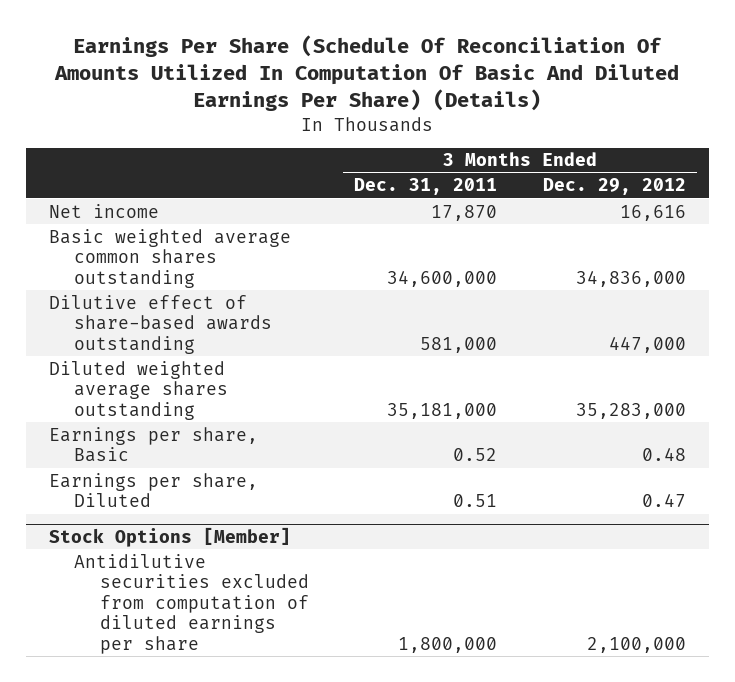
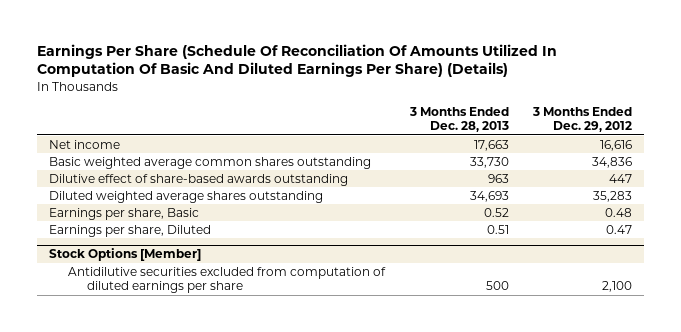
- | 3 Months Ended Dec. 31, 2011 | 3 Months Ended Dec. 29, 2012
+ | 3 Months Ended Dec. 28, 2013 | 3 Months Ended Dec. 29, 2012
- Basic weighted average common shares outstanding | 34,600,000 | 34,836,000
- Dilutive effect of share-based awards outstanding | 581,000 | 447,000
- Diluted weighted average shares outstanding | 35,181,000 | 35,283,000
+ Basic weighted average common shares outstanding | 33,730 | 34,836
+ Dilutive effect of share-based awards outstanding | 963 | 447
+ Diluted weighted average shares outstanding | 34,693 | 35,283
@ Stock Options [Member]
- Antidilutive securities excluded from computation of diluted earnings per share | 1,800,000 | 2,100,000
+ Antidilutive securities excluded from computation of diluted earnings per share | 500 | 2,100

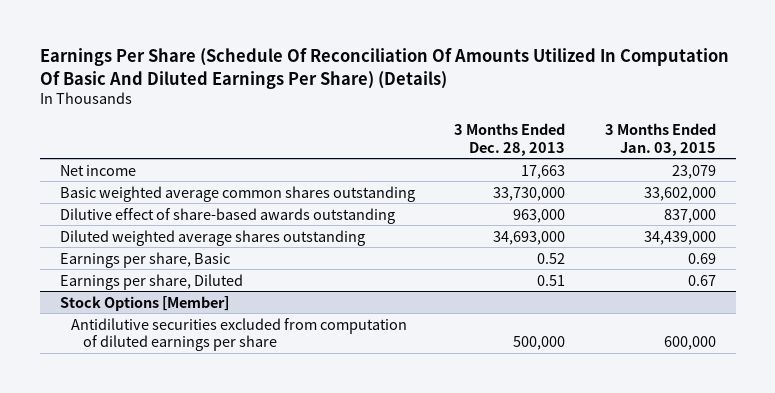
- | 3 Months Ended Dec. 28, 2013 | 3 Months Ended Dec. 29, 2012
+ | 3 Months Ended Dec. 28, 2013 | 3 Months Ended Jan. 03, 2015
- Basic weighted average common shares outstanding | 33,730 | 34,836
- Dilutive effect of share-based awards outstanding | 963 | 447
- Diluted weighted average shares outstanding | 34,693 | 35,283
+ Basic weighted average common shares outstanding | 33,730,000 | 33,602,000
+ Dilutive effect of share-based awards outstanding | 963,000 | 837,000
+ Diluted weighted average shares outstanding | 34,693,000 | 34,439,000
@ Stock Options [Member]
- Antidilutive securities excluded from computation of diluted earnings per share | 500 | 2,100
+ Antidilutive securities excluded from computation of diluted earnings per share | 500,000 | 600,000

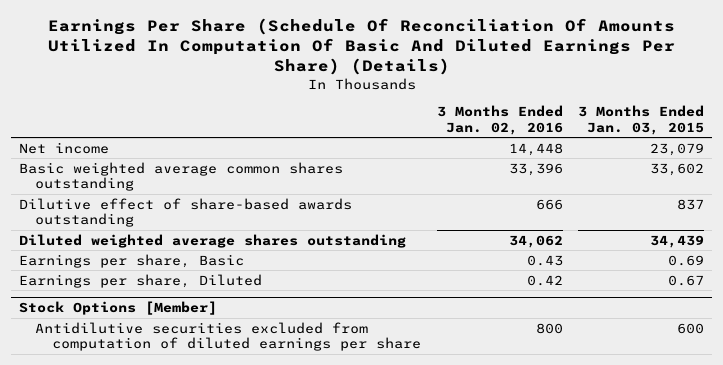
- | 3 Months Ended Dec. 28, 2013 | 3 Months Ended Jan. 03, 2015
+ | 3 Months Ended Jan. 02, 2016 | 3 Months Ended Jan. 03, 2015
- Basic weighted average common shares outstanding | 33,730,000 | 33,602,000
- Dilutive effect of share-based awards outstanding | 963,000 | 837,000
- Diluted weighted average shares outstanding | 34,693,000 | 34,439,000
+ Basic weighted average common shares outstanding | 33,396 | 33,602
+ Dilutive effect of share-based awards outstanding | 666 | 837
+ Diluted weighted average shares outstanding | 34,062 | 34,439
@ Stock Options [Member]
- Antidilutive securities excluded from computation of diluted earnings per share | 500,000 | 600,000
+ Antidilutive securities excluded from computation of diluted earnings per share | 800 | 600

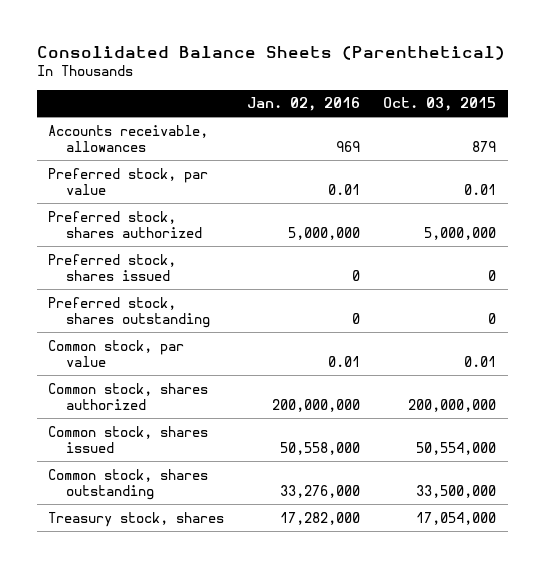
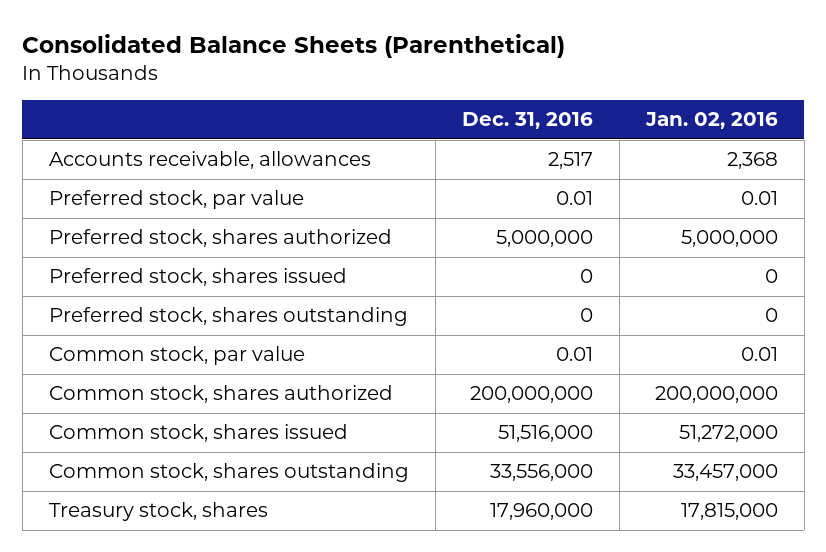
- | Jan. 02, 2016 | Oct. 03, 2015
+ | Dec. 31, 2016 | Jan. 02, 2016
- Accounts receivable, allowances | 969 | 879
+ Accounts receivable, allowances | 2,517 | 2,368
- Common stock, shares issued | 50,558,000 | 50,554,000
- Common stock, shares outstanding | 33,276,000 | 33,500,000
- Treasury stock, shares | 17,282,000 | 17,054,000
+ Common stock, shares issued | 51,516,000 | 51,272,000
+ Common stock, shares outstanding | 33,556,000 | 33,457,000
+ Treasury stock, shares | 17,960,000 | 17,815,000

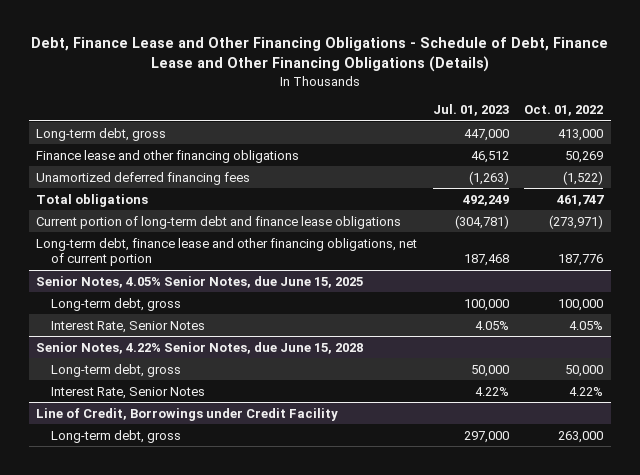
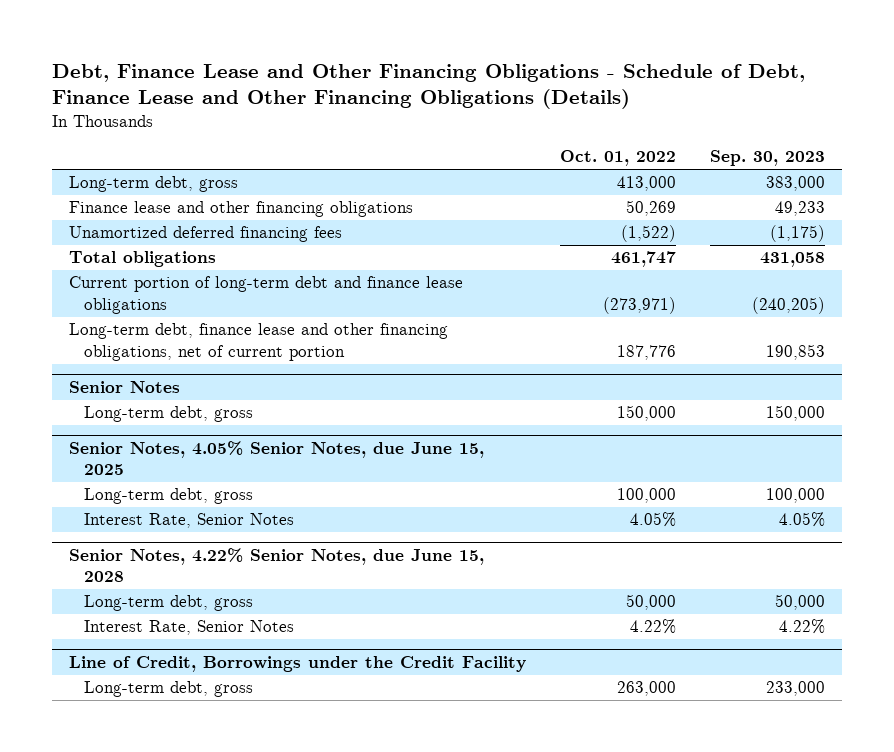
- | Jul. 01, 2023 | Oct. 01, 2022
+ | Oct. 01, 2022 | Sep. 30, 2023
+ Senior Notes
+ Long-term debt, gross | 150,000 | 150,000
- Line of Credit, Borrowings under Credit Facility
+ Line of Credit, Borrowings under the Credit Facility

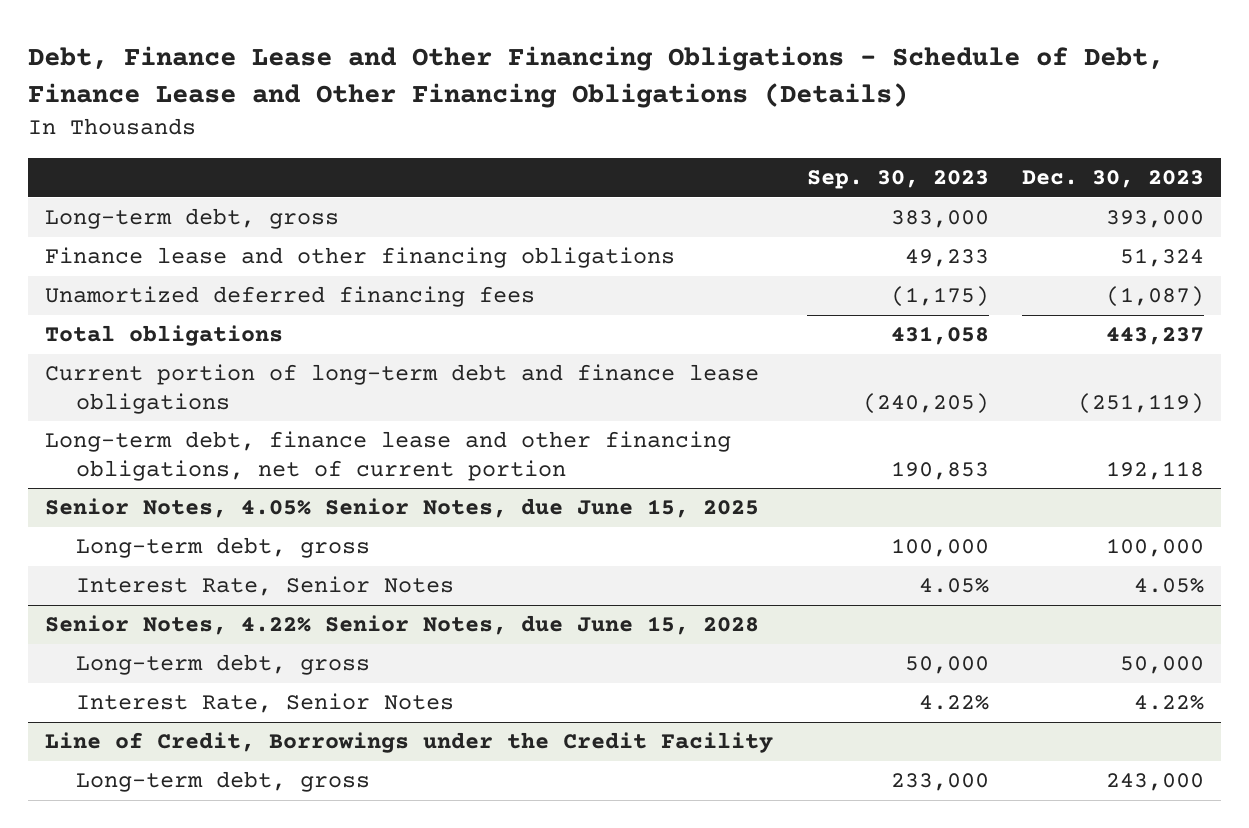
- | Oct. 01, 2022 | Sep. 30, 2023
+ | Sep. 30, 2023 | Dec. 30, 2023
- Senior Notes
- Long-term debt, gross | 150,000 | 150,000

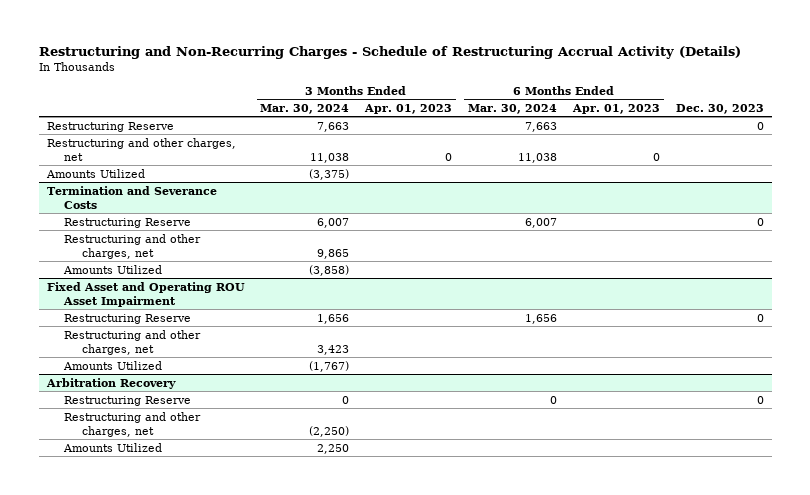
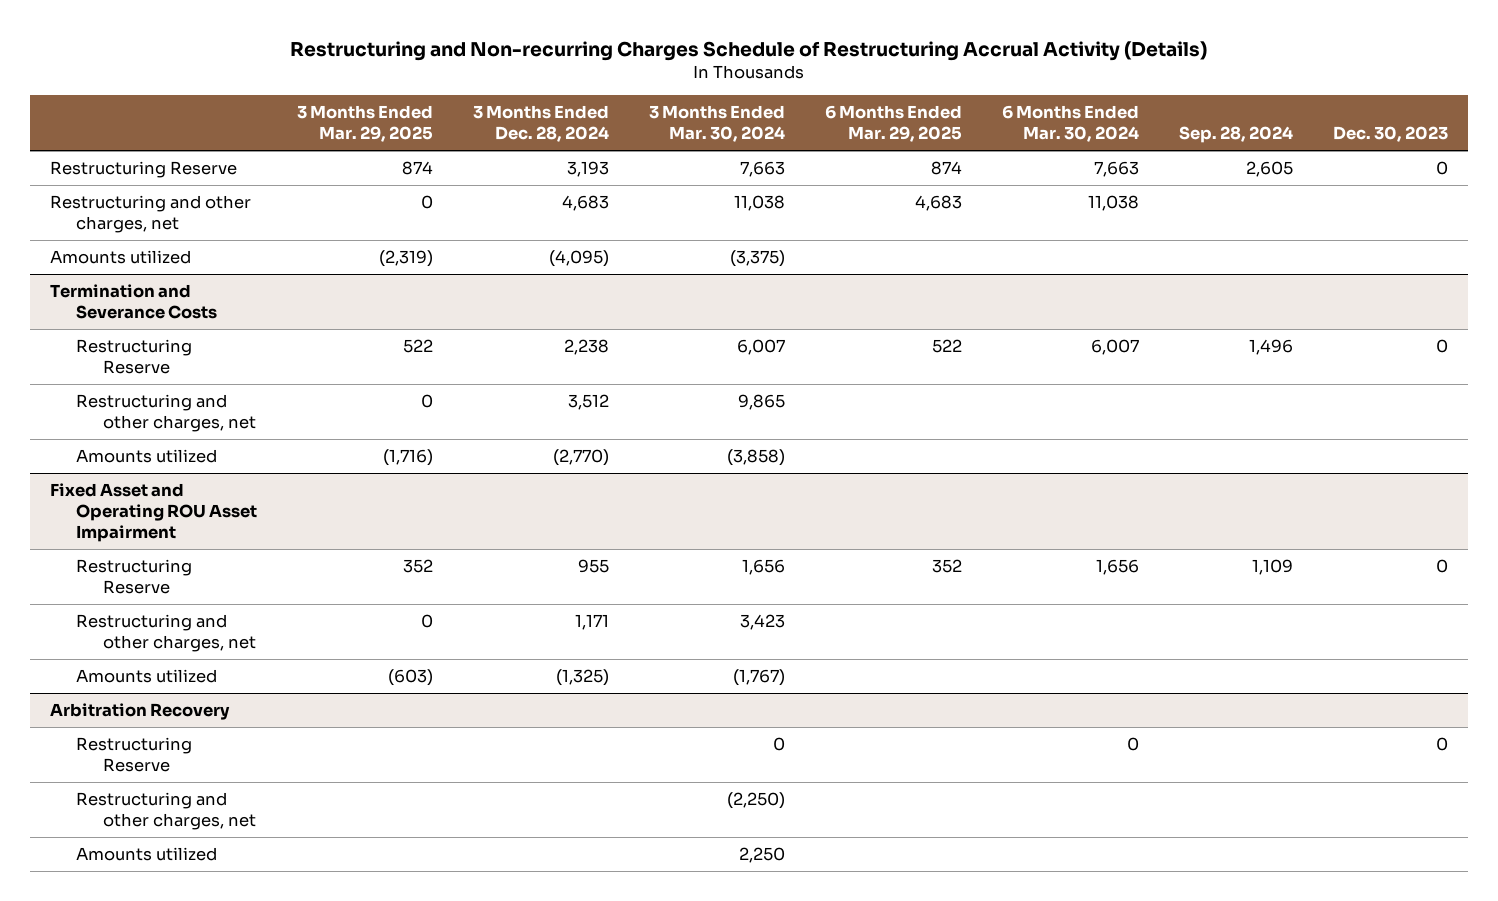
- Restructuring and Non-Recurring Charges - Schedule of Restructuring Accrual Activity (Details)
+ Restructuring and Non-recurring Charges Schedule of Restructuring Accrual Activity (Details)
- | 3 Months Ended Mar. 30, 2024 | 3 Months Ended Apr. 01, 2023 | 6 Months Ended Mar. 30, 2024 | 6 Months Ended Apr. 01, 2023 | Dec. 30, 2023
+ | 3 Months Ended Mar. 29, 2025 | 3 Months Ended Dec. 28, 2024 | 3 Months Ended Mar. 30, 2024 | 6 Months Ended Mar. 29, 2025 | 6 Months Ended Mar. 30, 2024 | Sep. 28, 2024 | Dec. 30, 2023
- Amounts Utilized | (3,375) | | | |
+ Amounts utilized | (2,319) | (4,095) | (3,375) | | | |
@ Termination and Severance Costs
- Amounts Utilized | (3,858) | | | |
+ Amounts utilized | (1,716) | (2,770) | (3,858) | | | |
@ Fixed Asset and Operating ROU Asset Impairment
- Amounts Utilized | (1,767) | | | |
+ Amounts utilized | (603) | (1,325) | (1,767) | | | |
@ Arbitration Recovery
- Amounts Utilized | 2,250 | | | |
+ Amounts utilized | | | 2,250 | | | |

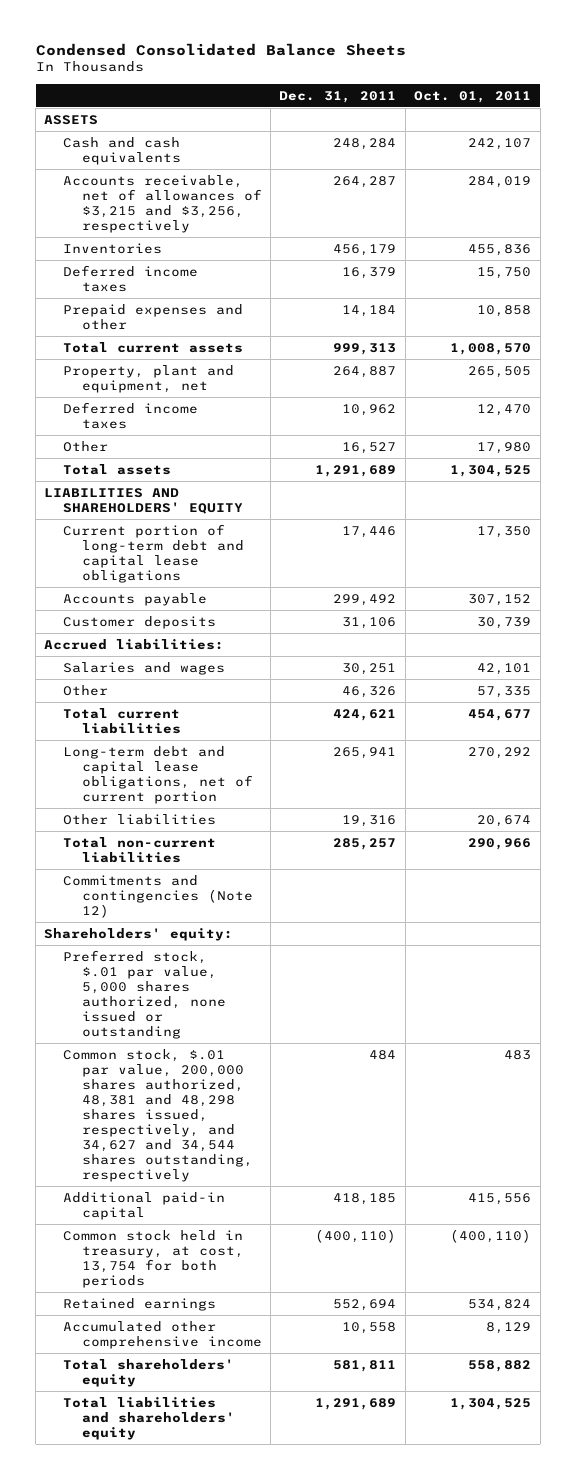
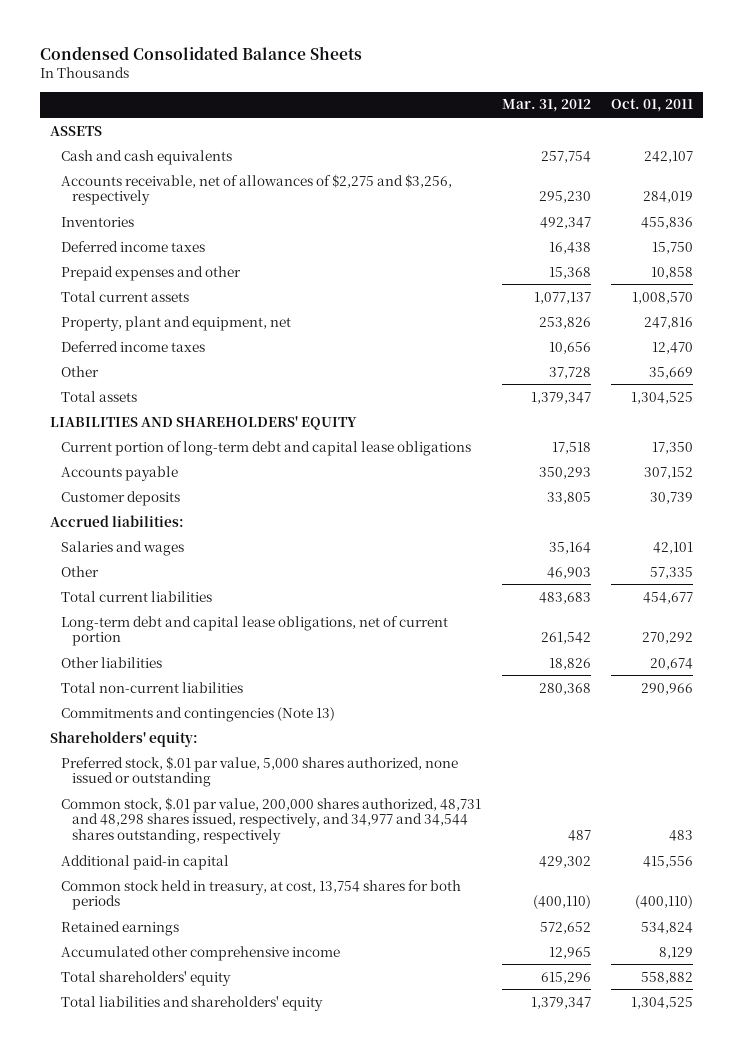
- | Dec. 31, 2011 | Oct. 01, 2011
+ | Mar. 31, 2012 | Oct. 01, 2011
- Accounts receivable, net of allowances of $3,215 and $3,256, respectively | 264,287 | 284,019
+ Accounts receivable, net of allowances of $2,275 and $3,256, respectively | 295,230 | 284,019
- Property, plant and equipment, net | 264,887 | 265,505
+ Property, plant and equipment, net | 253,826 | 247,816
- Other | 16,527 | 17,980
+ Other | 37,728 | 35,669
- Commitments and contingencies (Note 12)
+ Commitments and contingencies (Note 13)
- Common stock, $.01 par value, 200,000 shares authorized, 48,381 and 48,298 shares issued, respectively, and 34,627 and 34,544 shares outstanding, respectively | 484 | 483
+ Common stock, $.01 par value, 200,000 shares authorized, 48,731 and 48,298 shares issued, respectively, and 34,977 and 34,544 shares outstanding, respectively | 487 | 483
- Common stock held in treasury, at cost, 13,754 for both periods | (400,110) | (400,110)
+ Common stock held in treasury, at cost, 13,754 shares for both periods | (400,110) | (400,110)

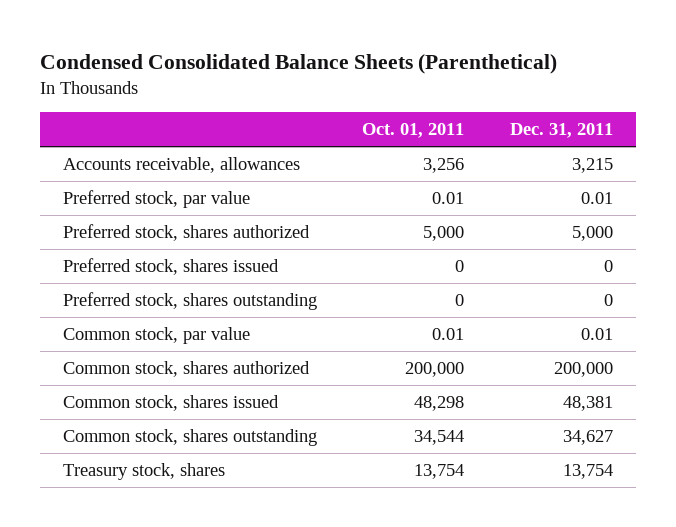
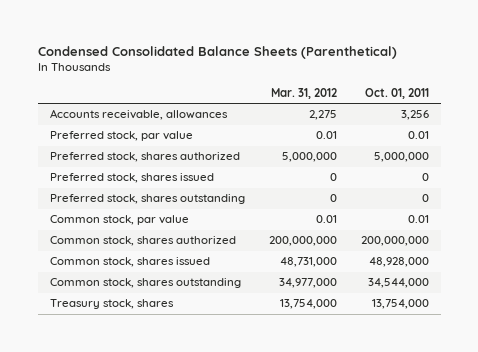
- | Oct. 01, 2011 | Dec. 31, 2011
+ | Mar. 31, 2012 | Oct. 01, 2011
- Preferred stock, shares authorized | 5,000 | 5,000
+ Preferred stock, shares authorized | 5,000,000 | 5,000,000
- Common stock, shares authorized | 200,000 | 200,000
- Common stock, shares issued | 48,298 | 48,381
- Common stock, shares outstanding | 34,544 | 34,627
- Treasury stock, shares | 13,754 | 13,754
+ Common stock, shares authorized | 200,000,000 | 200,000,000
+ Common stock, shares issued | 48,731,000 | 48,928,000
+ Common stock, shares outstanding | 34,977,000 | 34,544,000
+ Treasury stock, shares | 13,754,000 | 13,754,000

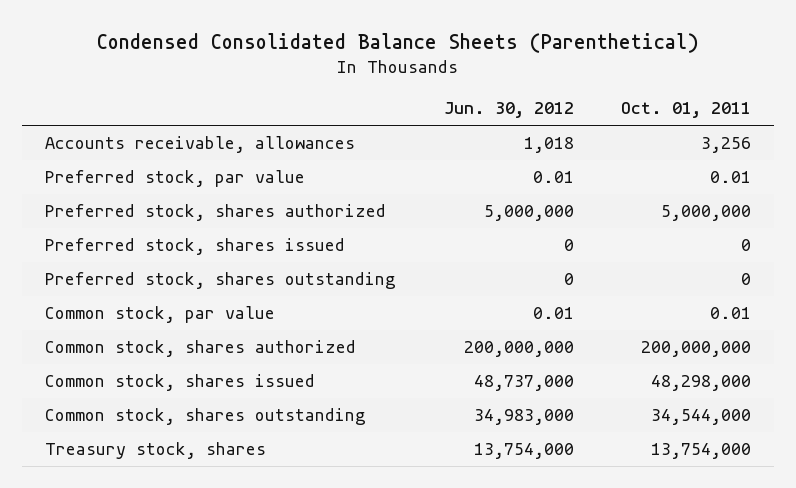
- | Mar. 31, 2012 | Oct. 01, 2011
+ | Jun. 30, 2012 | Oct. 01, 2011
- Common stock, shares issued | 48,731,000 | 48,928,000
+ Common stock, shares issued | 48,737,000 | 48,298,000

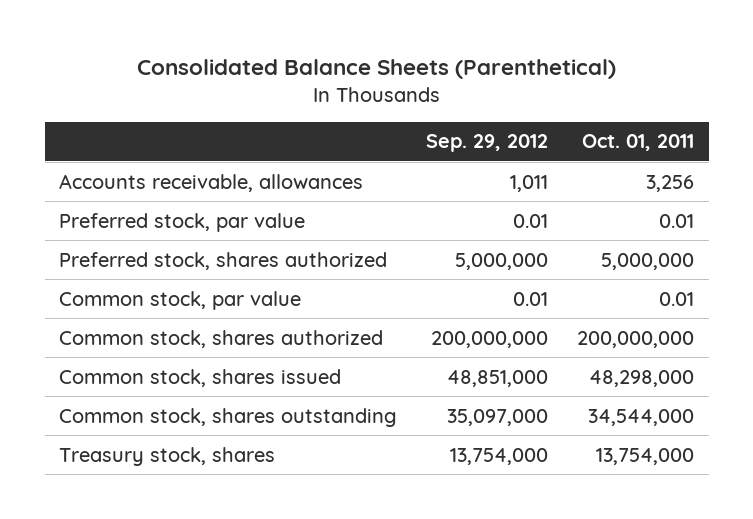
- Condensed Consolidated Balance Sheets (Parenthetical)
+ Consolidated Balance Sheets (Parenthetical)
- | Jun. 30, 2012 | Oct. 01, 2011
+ | Sep. 29, 2012 | Oct. 01, 2011
- Preferred stock, shares issued | 0 | 0
- Preferred stock, shares outstanding | 0 | 0

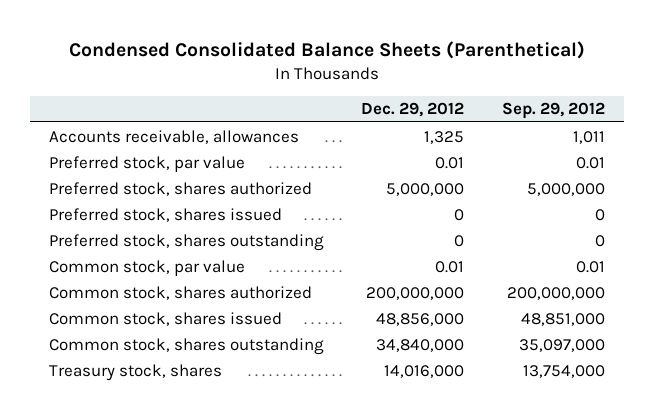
- Consolidated Balance Sheets (Parenthetical)
+ Condensed Consolidated Balance Sheets (Parenthetical)
- | Sep. 29, 2012 | Oct. 01, 2011
+ | Dec. 29, 2012 | Sep. 29, 2012
+ Preferred stock, shares issued | 0 | 0
+ Preferred stock, shares outstanding | 0 | 0

